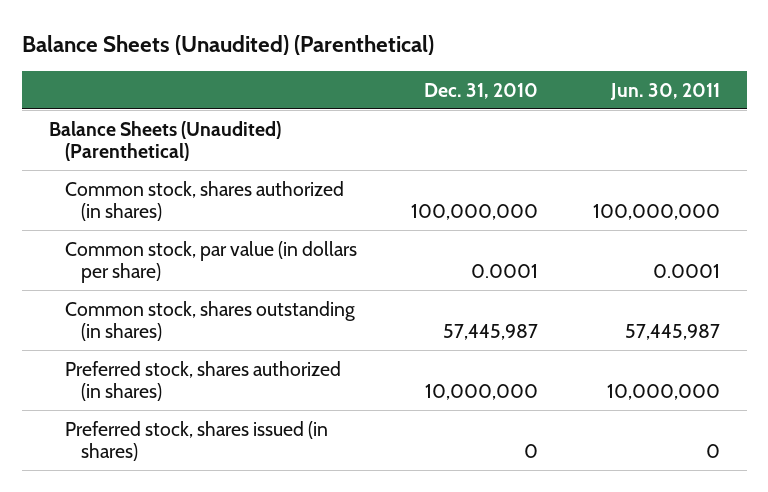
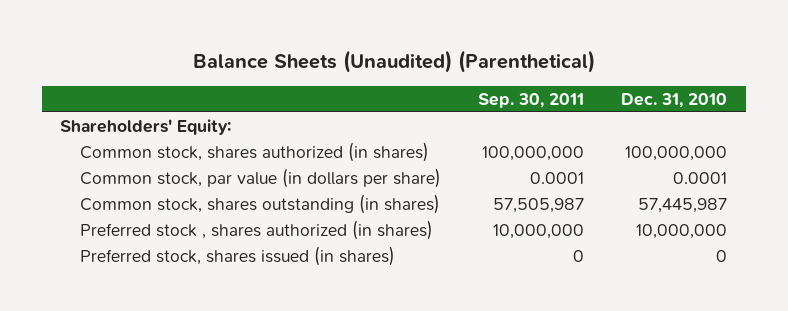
- | Dec. 31, 2010 | Jun. 30, 2011
+ | Sep. 30, 2011 | Dec. 31, 2010
- Balance Sheets (Unaudited) (Parenthetical)
+ Shareholders' Equity:
- Preferred stock, shares authorized (in shares) | 10,000,000 | 10,000,000
+ Preferred stock , shares authorized (in shares) | 10,000,000 | 10,000,000

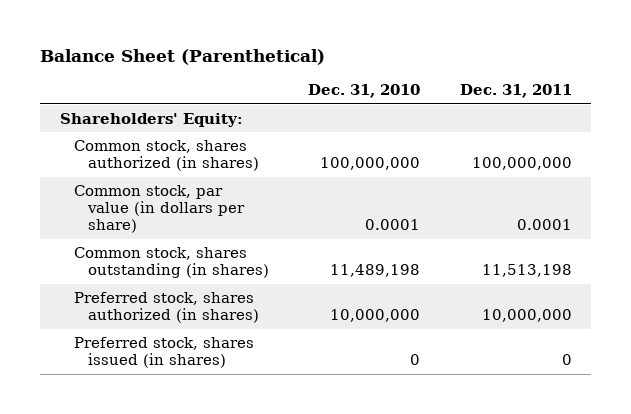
- Balance Sheets (Unaudited) (Parenthetical)
+ Balance Sheet (Parenthetical)
- | Sep. 30, 2011 | Dec. 31, 2010
+ | Dec. 31, 2010 | Dec. 31, 2011
- Common stock, shares outstanding (in shares) | 57,505,987 | 57,445,987
- Preferred stock , shares authorized (in shares) | 10,000,000 | 10,000,000
+ Common stock, shares outstanding (in shares) | 11,489,198 | 11,513,198
+ Preferred stock, shares authorized (in shares) | 10,000,000 | 10,000,000

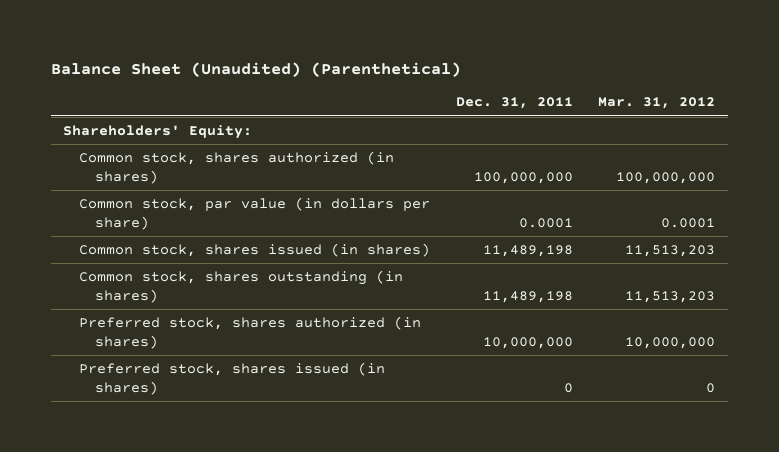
- Balance Sheet (Parenthetical)
+ Balance Sheet (Unaudited) (Parenthetical)
- | Dec. 31, 2010 | Dec. 31, 2011
+ | Dec. 31, 2011 | Mar. 31, 2012
- Common stock, shares outstanding (in shares) | 11,489,198 | 11,513,198
+ Common stock, shares issued (in shares) | 11,489,198 | 11,513,203
+ Common stock, shares outstanding (in shares) | 11,489,198 | 11,513,203

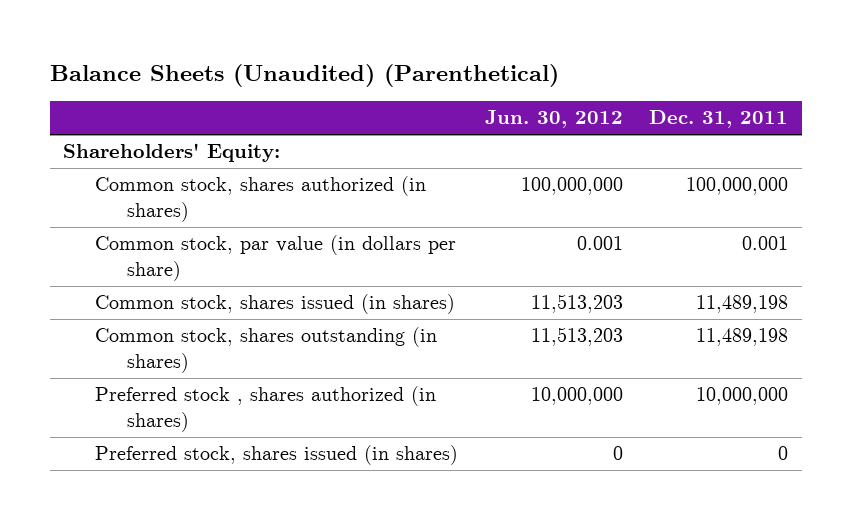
- Balance Sheet (Unaudited) (Parenthetical)
+ Balance Sheets (Unaudited) (Parenthetical)
- | Dec. 31, 2011 | Mar. 31, 2012
+ | Jun. 30, 2012 | Dec. 31, 2011
- Common stock, par value (in dollars per share) | 0.0001 | 0.0001
+ Common stock, par value (in dollars per share) | 0.001 | 0.001
- Preferred stock, shares authorized (in shares) | 10,000,000 | 10,000,000
+ Preferred stock , shares authorized (in shares) | 10,000,000 | 10,000,000

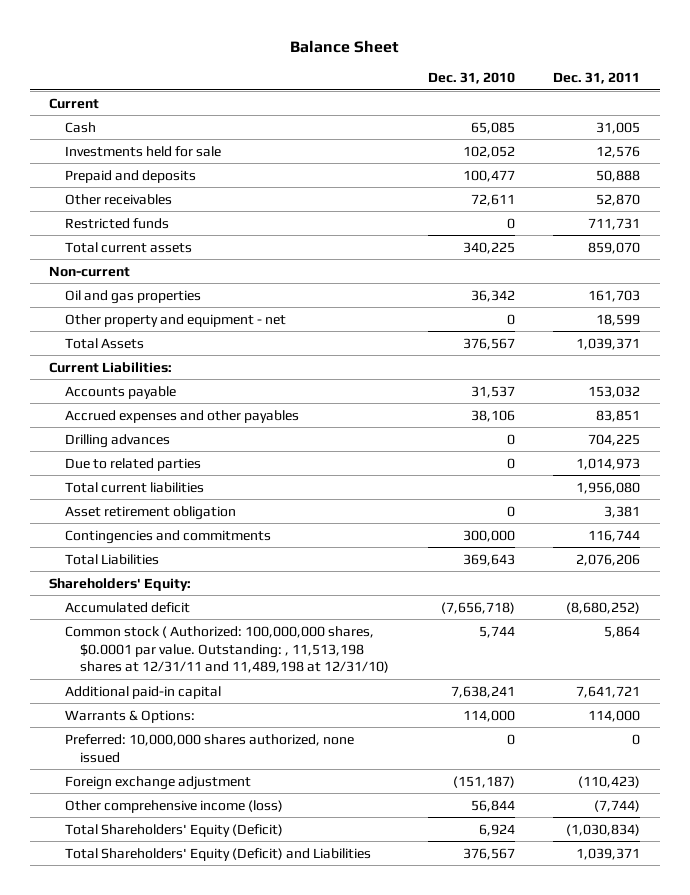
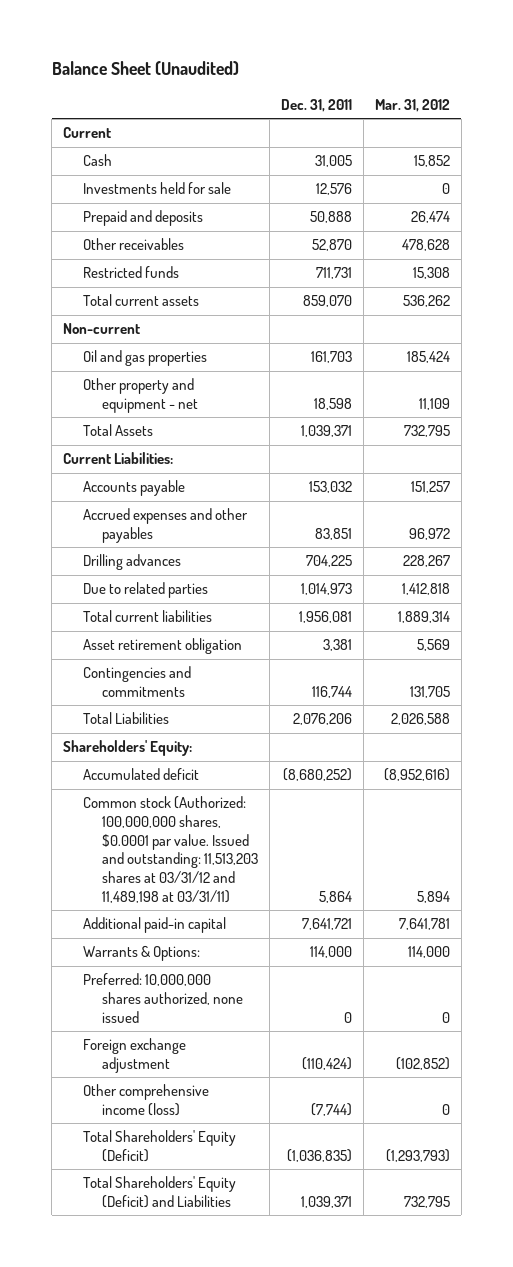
- Balance Sheet
+ Balance Sheet (Unaudited)
- | Dec. 31, 2010 | Dec. 31, 2011
+ | Dec. 31, 2011 | Mar. 31, 2012
- Other property and equipment - net | 0 | 18,599
+ Other property and equipment - net | 18,598 | 11,109
- Total current liabilities | | 1,956,080
+ Total current liabilities | 1,956,081 | 1,889,314
- Common stock ( Authorized: 100,000,000 shares, $0.0001 par value. Outstanding: , 11,513,198 shares at 12/31/11 and 11,489,198 at 12/31/10) | 5,744 | 5,864
+ Common stock (Authorized: 100,000,000 shares, $0.0001 par value. Issued and outstanding: 11,513,203 shares at 03/31/12 and 11,489,198 at 03/31/11) | 5,864 | 5,894
- Foreign exchange adjustment | (151,187) | (110,423)
+ Foreign exchange adjustment | (110,424) | (102,852)
- Total Shareholders' Equity (Deficit) | 6,924 | (1,030,834)
+ Total Shareholders' Equity (Deficit) | (1,036,835) | (1,293,793)

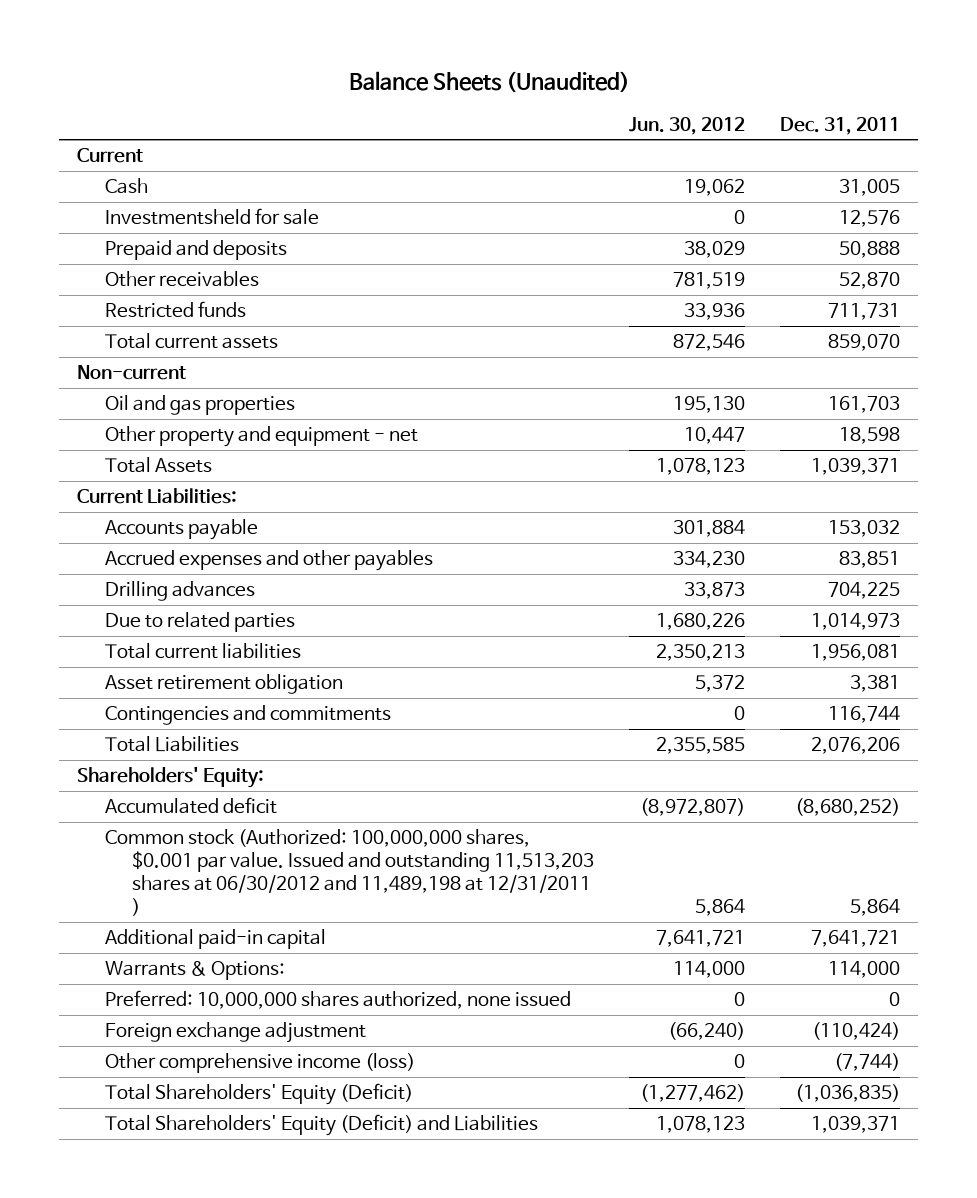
- Balance Sheet (Unaudited)
+ Balance Sheets (Unaudited)
- | Dec. 31, 2011 | Mar. 31, 2012
+ | Jun. 30, 2012 | Dec. 31, 2011
- Investments held for sale | 12,576 | 0
+ Investmentsheld for sale | 0 | 12,576
- Common stock (Authorized: 100,000,000 shares, $0.0001 par value. Issued and outstanding: 11,513,203 shares at 03/31/12 and 11,489,198 at 03/31/11) | 5,864 | 5,894
+ Common stock (Authorized: 100,000,000 shares, $0.001 par value. Issued and outstanding 11,513,203 shares at 06/30/2012 and 11,489,198 at 12/31/2011 ) | 5,864 | 5,864

